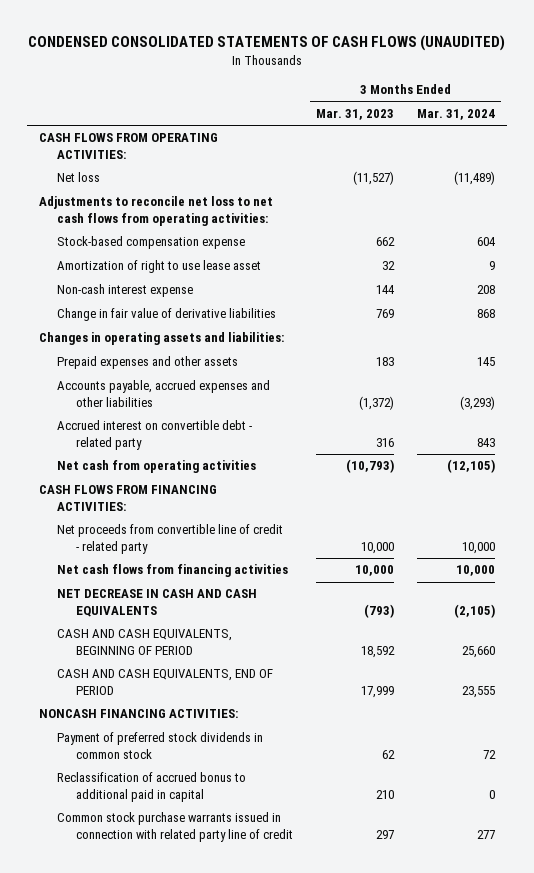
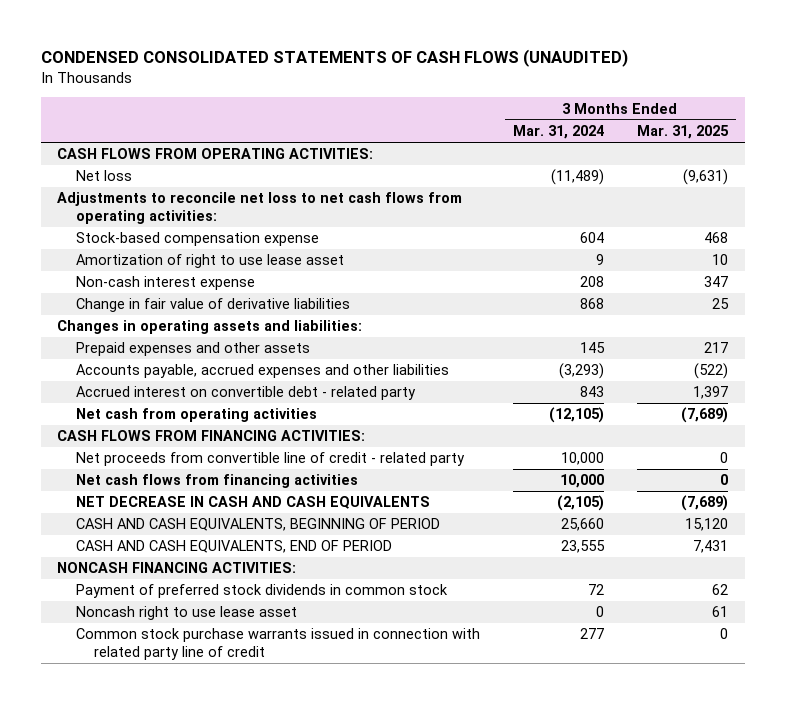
- | 3 Months Ended Mar. 31, 2023 | 3 Months Ended Mar. 31, 2024
+ | 3 Months Ended Mar. 31, 2024 | 3 Months Ended Mar. 31, 2025
- Reclassification of accrued bonus to additional paid in capital | 210 | 0
+ Noncash right to use lease asset | 0 | 61

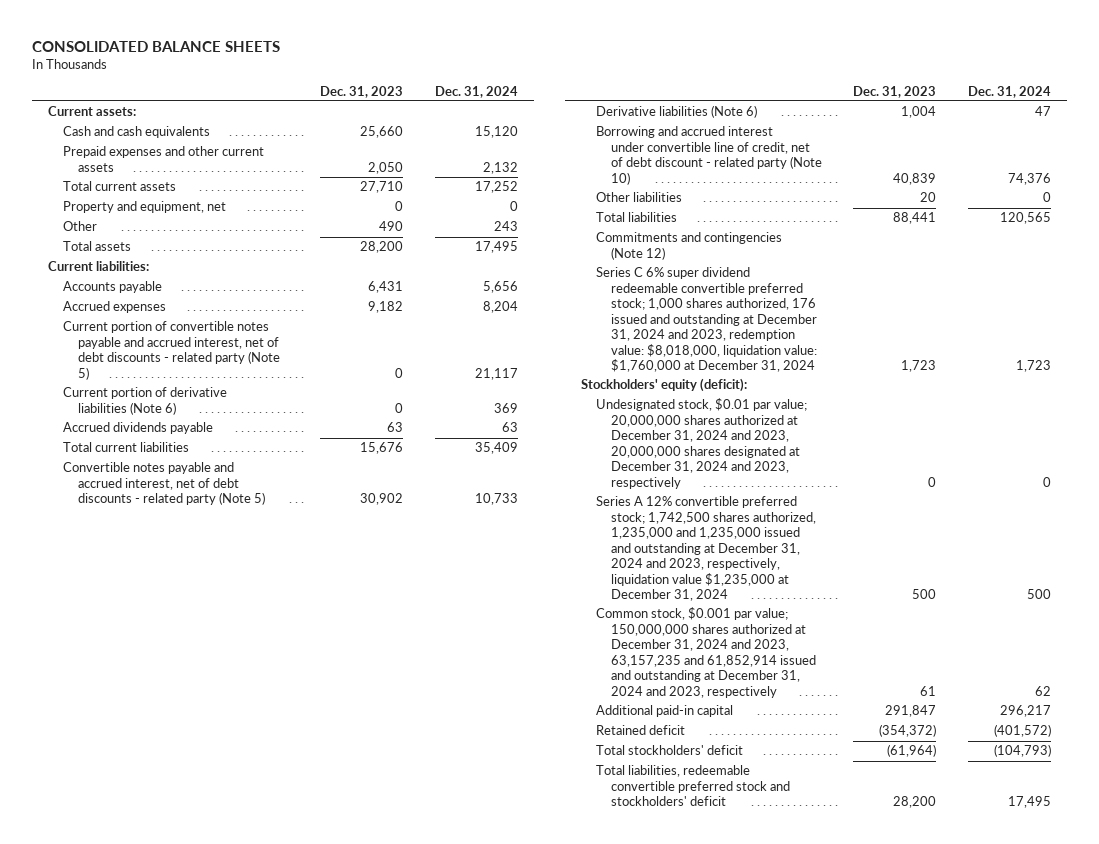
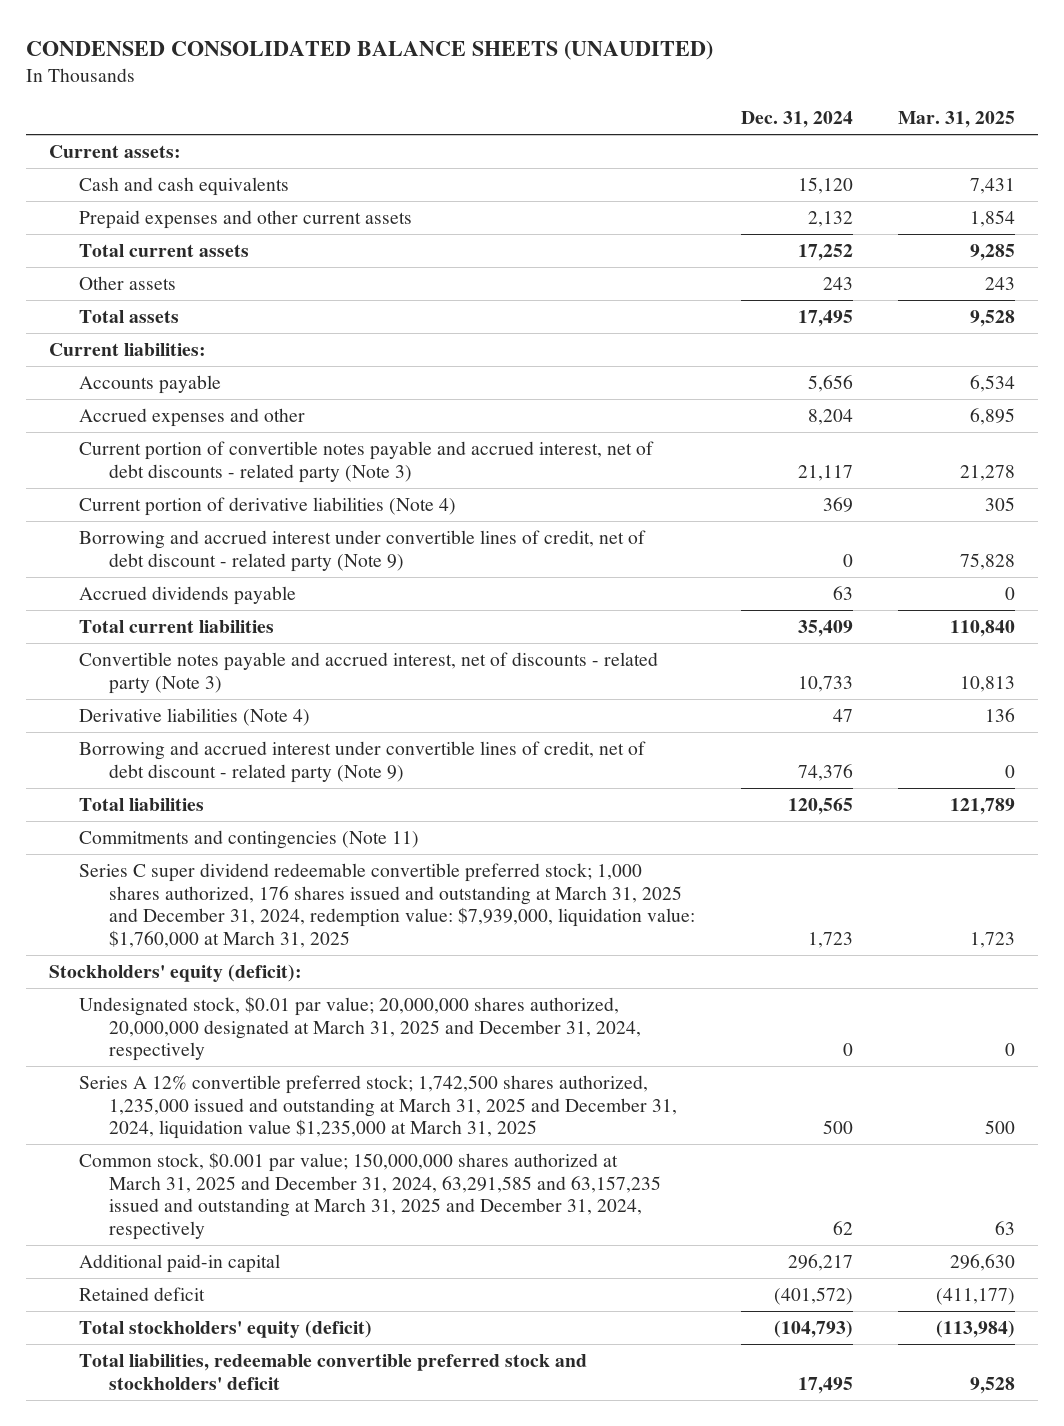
- CONSOLIDATED BALANCE SHEETS
+ CONDENSED CONSOLIDATED BALANCE SHEETS (UNAUDITED)
- | Dec. 31, 2023 | Dec. 31, 2024
+ | Dec. 31, 2024 | Mar. 31, 2025
- Property and equipment, net | 0 | 0
- Other | 490 | 243
+ Other assets | 243 | 243
- Accrued expenses | 9,182 | 8,204
- Current portion of convertible notes payable and accrued interest, net of debt discounts - related party (Note 5) | 0 | 21,117
- Current portion of derivative liabilities (Note 6) | 0 | 369
+ Accrued expenses and other | 8,204 | 6,895
+ Current portion of convertible notes payable and accrued interest, net of debt discounts - related party (Note 3) | 21,117 | 21,278
+ Current portion of derivative liabilities (Note 4) | 369 | 305
+ Borrowing and accrued interest under convertible lines of credit, net of debt discount - related party (Note 9) | 0 | 75,828
- Convertible notes payable and accrued interest, net of debt discounts - related party (Note 5) | 30,902 | 10,733
- Derivative liabilities (Note 6) | 1,004 | 47
- Borrowing and accrued interest under convertible line of credit, net of debt discount - related party (Note 10) | 40,839 | 74,376
- Other liabilities | 20 | 0
+ Convertible notes payable and accrued interest, net of discounts - related party (Note 3) | 10,733 | 10,813
+ Derivative liabilities (Note 4) | 47 | 136
+ Borrowing and accrued interest under convertible lines of credit, net of debt discount - related party (Note 9) | 74,376 | 0
- Commitments and contingencies (Note 12)
- Series C 6% super dividend redeemable convertible preferred stock; 1,000 shares authorized, 176 issued and outstanding at December 31, 2024 and 2023, redemption value: $8,018,000, liquidation value: $1,760,000 at December 31, 2024 | 1,723 | 1,723
+ Commitments and contingencies (Note 11)
+ Series C super dividend redeemable convertible preferred stock; 1,000 shares authorized, 176 shares issued and outstanding at March 31, 2025 and December 31, 2024, redemption value: $7,939,000, liquidation value: $1,760,000 at March 31, 2025 | 1,723 | 1,723
- Undesignated stock, $0.01 par value; 20,000,000 shares authorized at December 31, 2024 and 2023, 20,000,000 shares designated at December 31, 2024 and 2023, respectively | 0 | 0
- Series A 12% convertible preferred stock; 1,742,500 shares authorized, 1,235,000 and 1,235,000 issued and outstanding at December 31, 2024 and 2023, respectively, liquidation value $1,235,000 at December 31, 2024 | 500 | 500
- Common stock, $0.001 par value; 150,000,000 shares authorized at December 31, 2024 and 2023, 63,157,235 and 61,852,914 issued and outstanding at December 31, 2024 and 2023, respectively | 61 | 62
+ Undesignated stock, $0.01 par value; 20,000,000 shares authorized, 20,000,000 designated at March 31, 2025 and December 31, 2024, respectively | 0 | 0
+ Series A 12% convertible preferred stock; 1,742,500 shares authorized, 1,235,000 issued and outstanding at March 31, 2025 and December 31, 2024, liquidation value $1,235,000 at March 31, 2025 | 500 | 500
+ Common stock, $0.001 par value; 150,000,000 shares authorized at March 31, 2025 and December 31, 2024, 63,291,585 and 63,157,235 issued and outstanding at March 31, 2025 and December 31, 2024, respectively | 62 | 63
- Total stockholders' deficit | (61,964) | (104,793)
+ Total stockholders' equity (deficit) | (104,793) | (113,984)

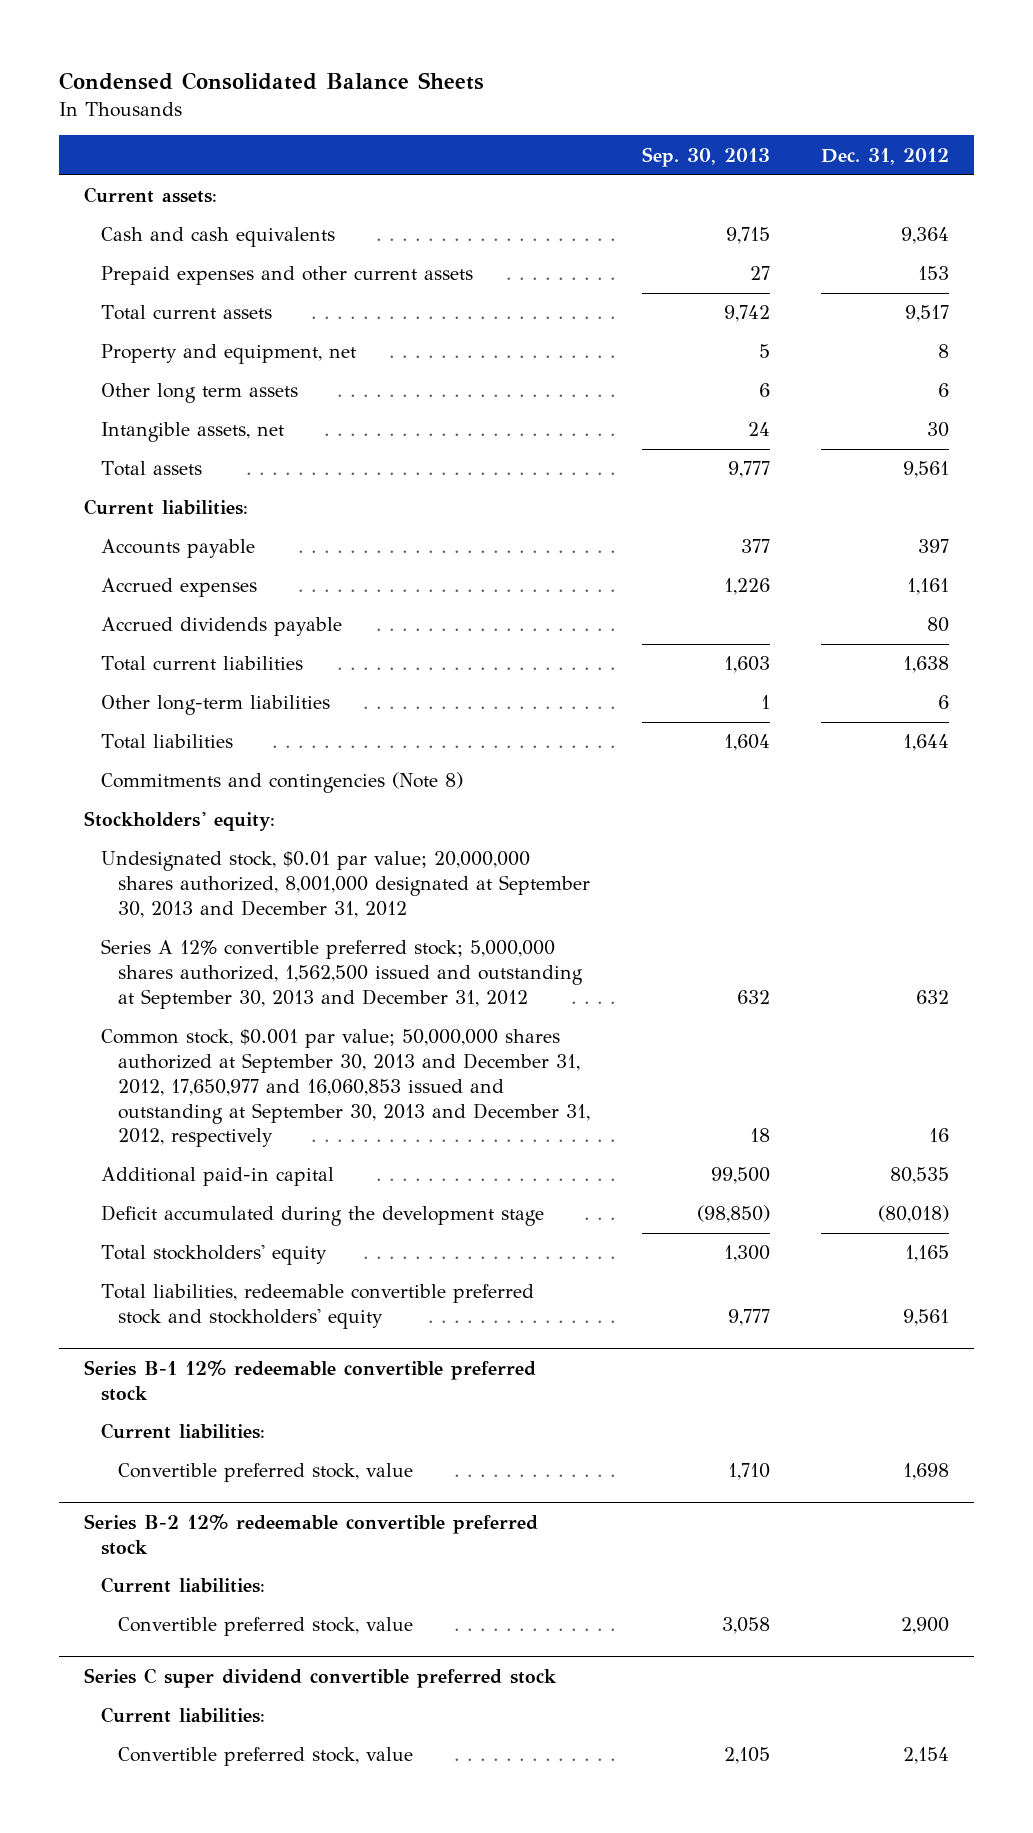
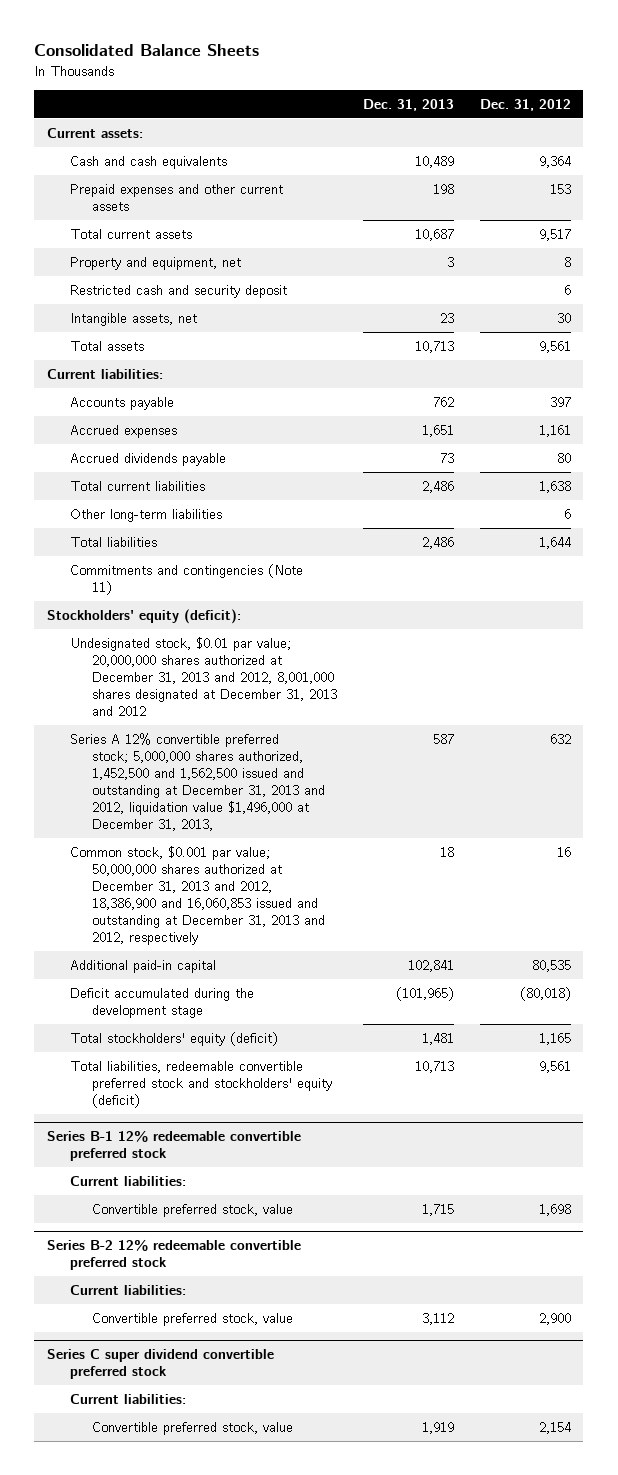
- Condensed Consolidated Balance Sheets
+ Consolidated Balance Sheets
- | Sep. 30, 2013 | Dec. 31, 2012
+ | Dec. 31, 2013 | Dec. 31, 2012
- Other long term assets | 6 | 6
+ Restricted cash and security deposit | | 6
- Commitments and contingencies (Note 8)
- Stockholders' equity:
- Undesignated stock, $0.01 par value; 20,000,000 shares authorized, 8,001,000 designated at September 30, 2013 and December 31, 2012
- Series A 12% convertible preferred stock; 5,000,000 shares authorized, 1,562,500 issued and outstanding at September 30, 2013 and December 31, 2012 | 632 | 632
- Common stock, $0.001 par value; 50,000,000 shares authorized at September 30, 2013 and December 31, 2012, 17,650,977 and 16,060,853 issued and outstanding at September 30, 2013 and December 31, 2012, respectively | 18 | 16
+ Commitments and contingencies (Note 11)
+ Stockholders' equity (deficit):
+ Undesignated stock, $0.01 par value; 20,000,000 shares authorized at December 31, 2013 and 2012, 8,001,000 shares designated at December 31, 2013 and 2012
+ Series A 12% convertible preferred stock; 5,000,000 shares authorized, 1,452,500 and 1,562,500 issued and outstanding at December 31, 2013 and 2012, liquidation value $1,496,000 at December 31, 2013, | 587 | 632
+ Common stock, $0.001 par value; 50,000,000 shares authorized at December 31, 2013 and 2012, 18,386,900 and 16,060,853 issued and outstanding at December 31, 2013 and 2012, respectively | 18 | 16
- Total stockholders' equity | 1,300 | 1,165
- Total liabilities, redeemable convertible preferred stock and stockholders' equity | 9,777 | 9,561
+ Total stockholders' equity (deficit) | 1,481 | 1,165
+ Total liabilities, redeemable convertible preferred stock and stockholders' equity (deficit) | 10,713 | 9,561

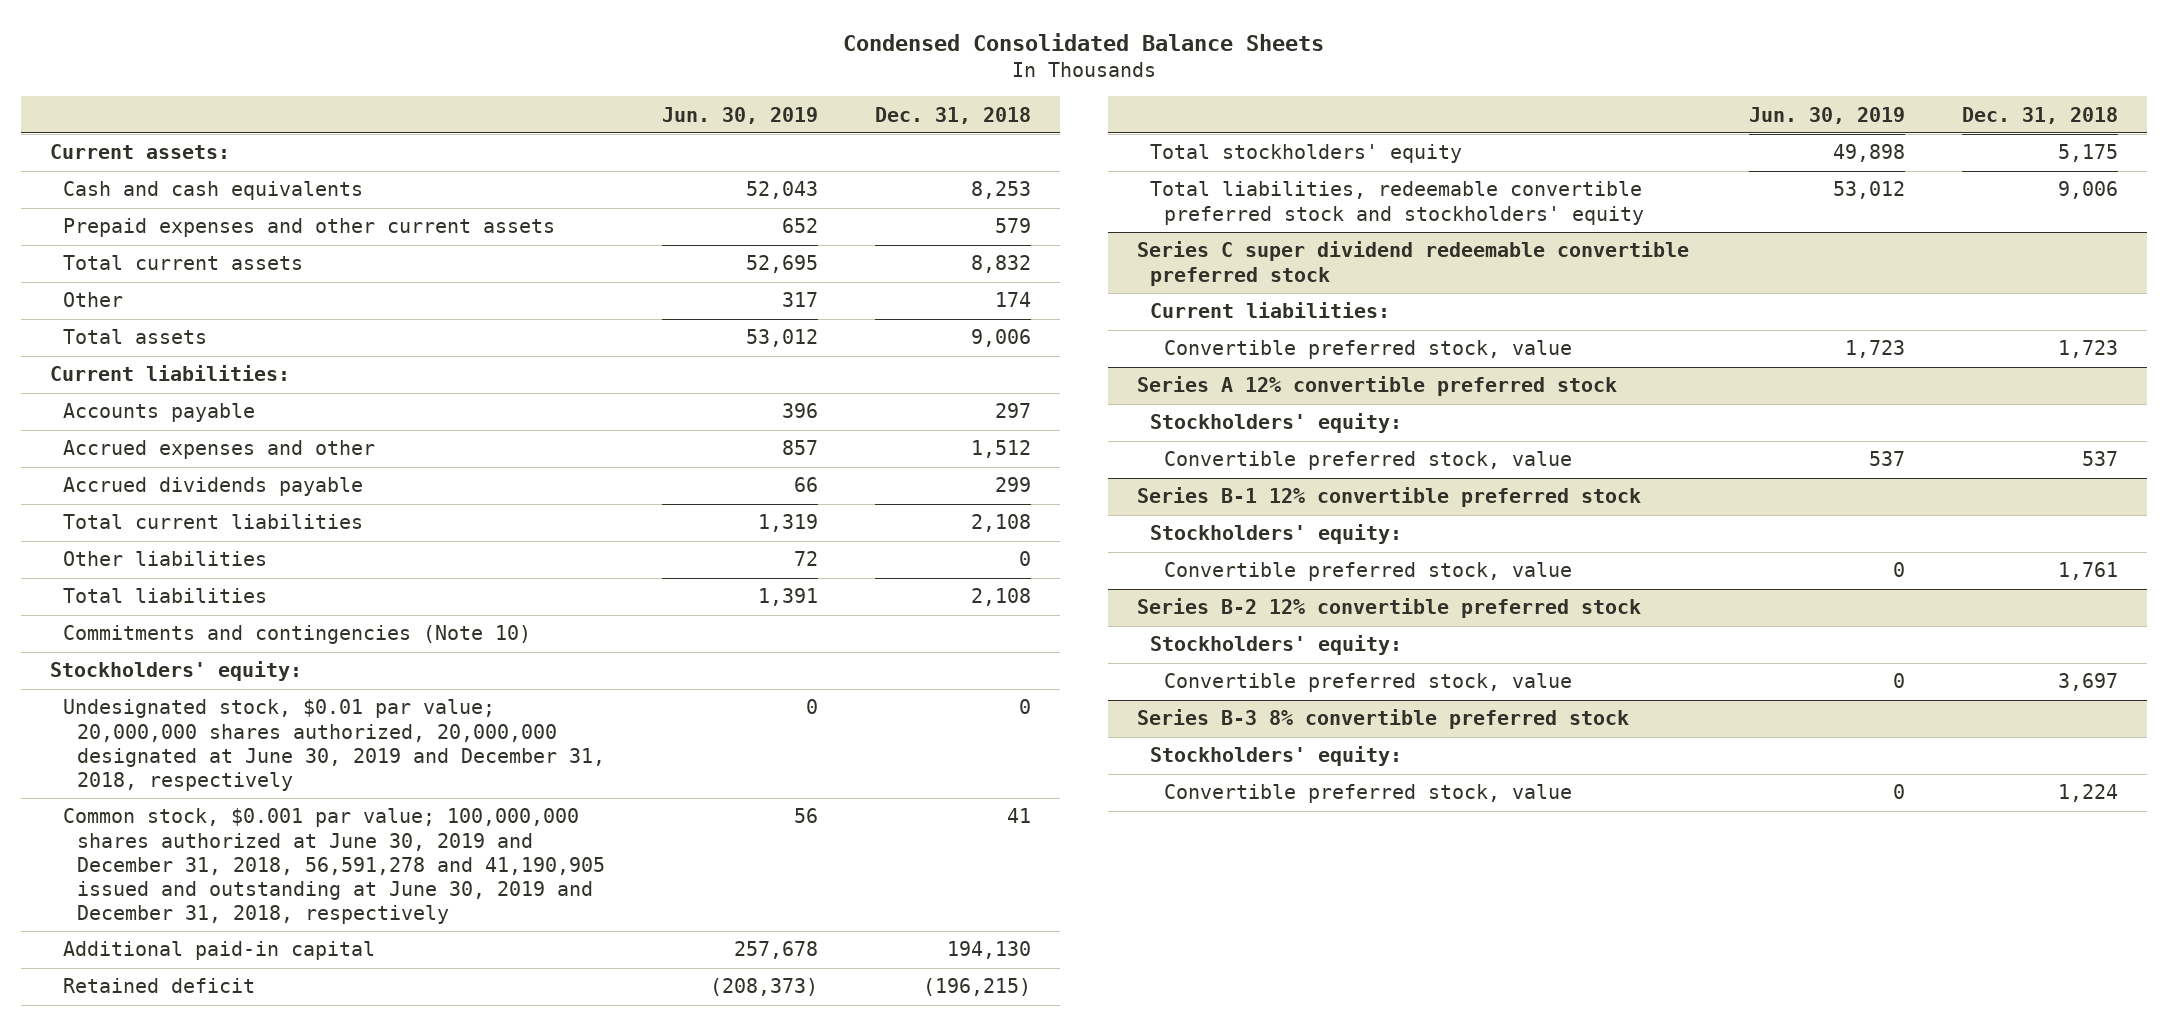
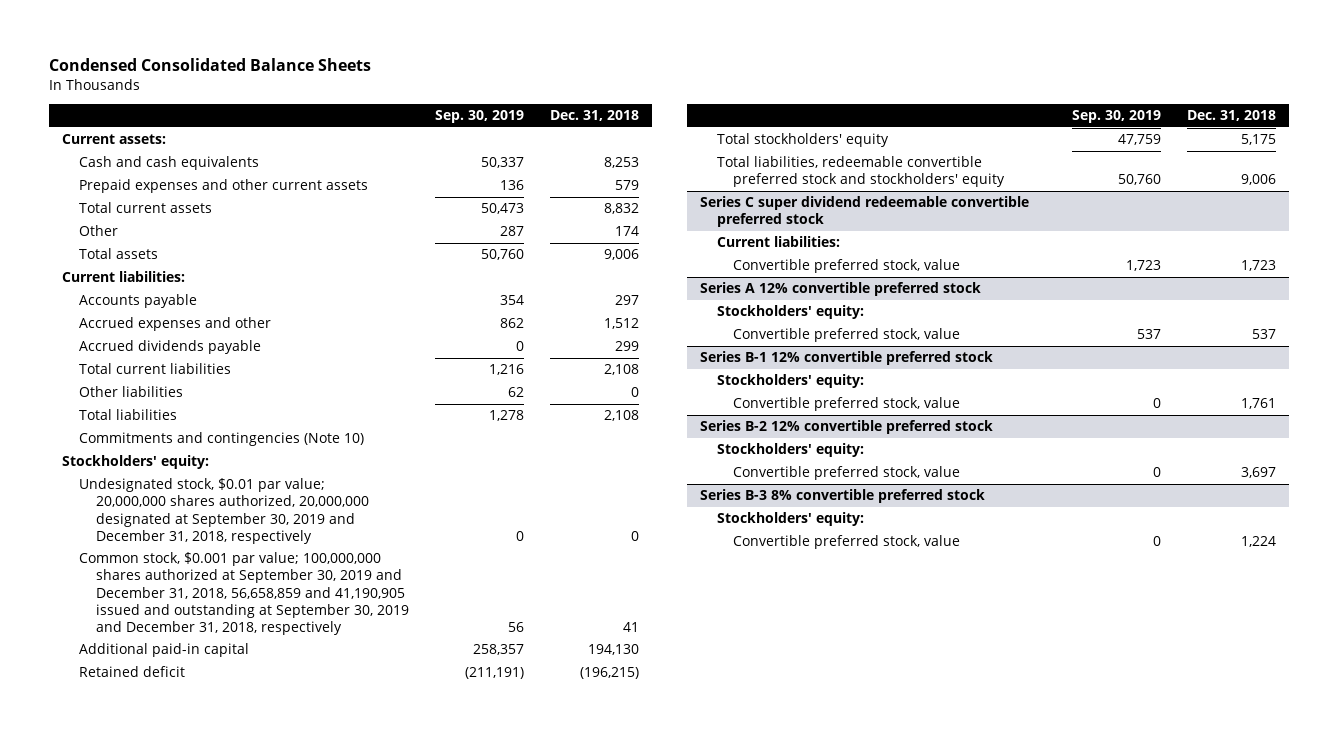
- | Jun. 30, 2019 | Dec. 31, 2018
+ | Sep. 30, 2019 | Dec. 31, 2018
- Undesignated stock, $0.01 par value; 20,000,000 shares authorized, 20,000,000 designated at June 30, 2019 and December 31, 2018, respectively | 0 | 0
- Common stock, $0.001 par value; 100,000,000 shares authorized at June 30, 2019 and December 31, 2018, 56,591,278 and 41,190,905 issued and outstanding at June 30, 2019 and December 31, 2018, respectively | 56 | 41
+ Undesignated stock, $0.01 par value; 20,000,000 shares authorized, 20,000,000 designated at September 30, 2019 and December 31, 2018, respectively | 0 | 0
+ Common stock, $0.001 par value; 100,000,000 shares authorized at September 30, 2019 and December 31, 2018, 56,658,859 and 41,190,905 issued and outstanding at September 30, 2019 and December 31, 2018, respectively | 56 | 41

